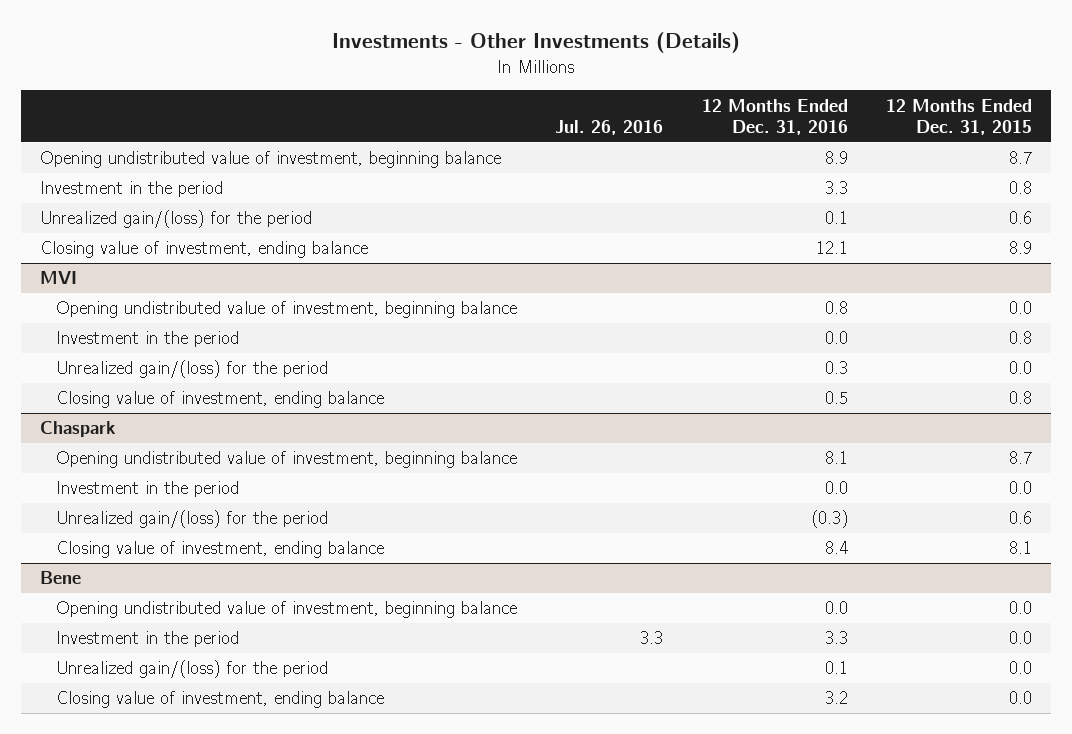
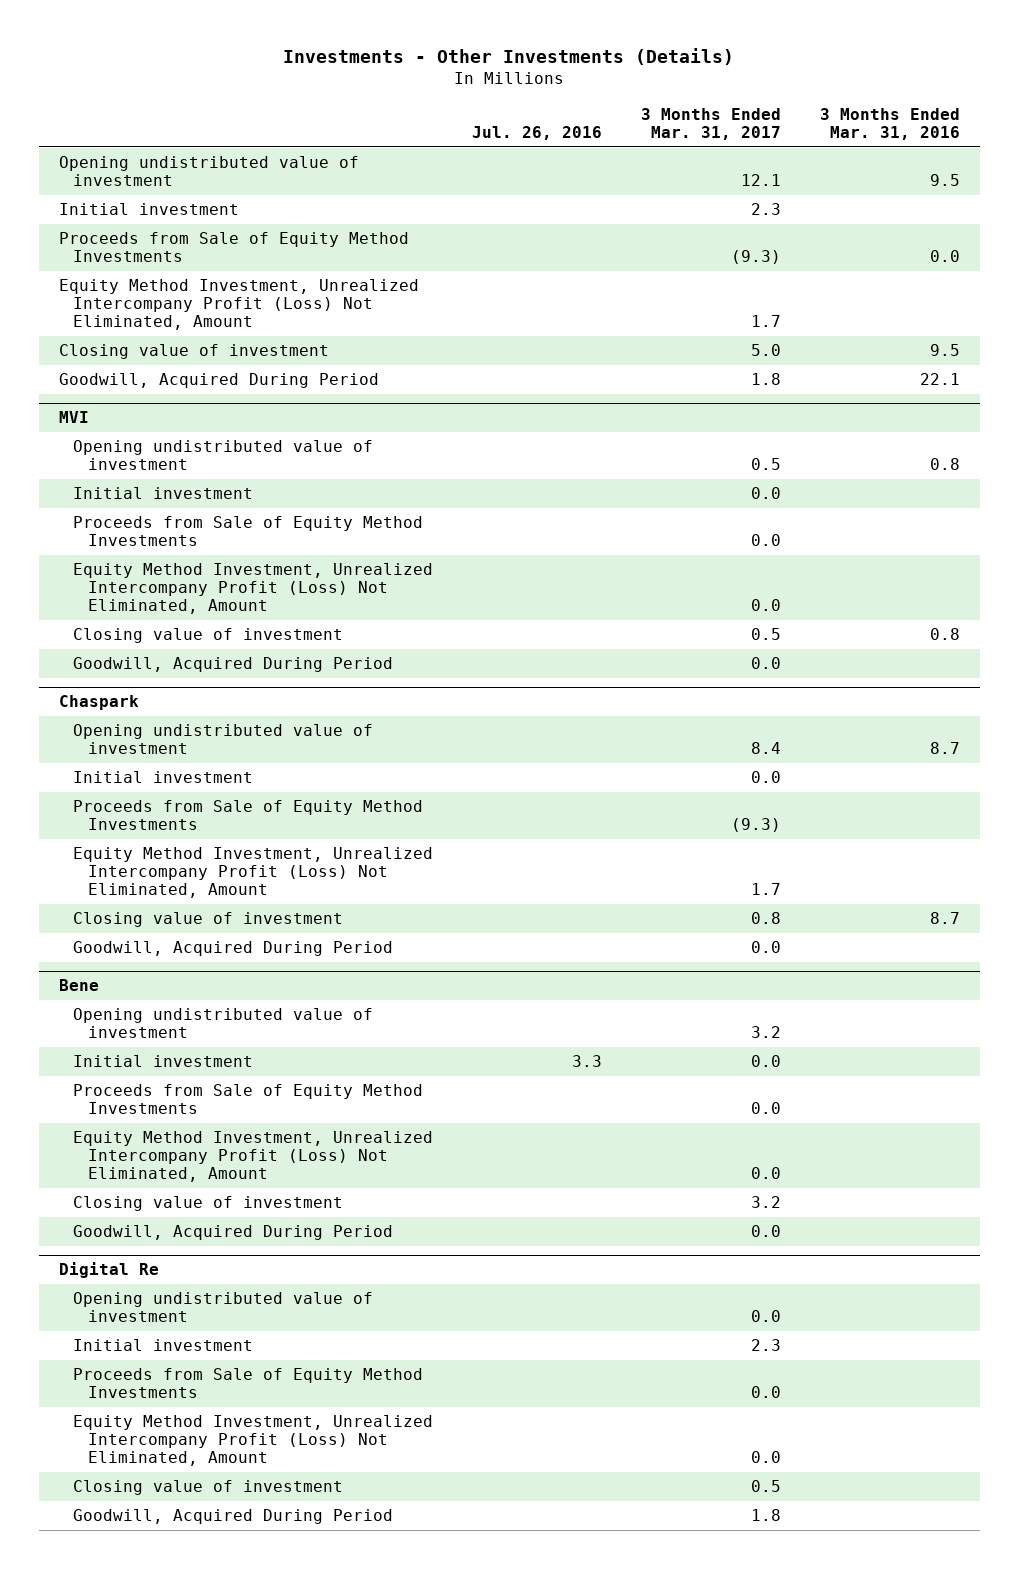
- | Jul. 26, 2016 | 12 Months Ended Dec. 31, 2016 | 12 Months Ended Dec. 31, 2015
+ | Jul. 26, 2016 | 3 Months Ended Mar. 31, 2017 | 3 Months Ended Mar. 31, 2016
- Opening undistributed value of investment, beginning balance | | 8.9 | 8.7
- Investment in the period | | 3.3 | 0.8
- Unrealized gain/(loss) for the period | | 0.1 | 0.6
- Closing value of investment, ending balance | | 12.1 | 8.9
+ Opening undistributed value of investment | | 12.1 | 9.5
+ Initial investment | | 2.3 |
+ Proceeds from Sale of Equity Method Investments | | (9.3) | 0.0
+ Equity Method Investment, Unrealized Intercompany Profit (Loss) Not Eliminated, Amount | | 1.7 |
+ Closing value of investment | | 5.0 | 9.5
+ Goodwill, Acquired During Period | | 1.8 | 22.1
@ MVI
- Opening undistributed value of investment, beginning balance | | 0.8 | 0.0
- Investment in the period | | 0.0 | 0.8
- Unrealized gain/(loss) for the period | | 0.3 | 0.0
- Closing value of investment, ending balance | | 0.5 | 0.8
+ Opening undistributed value of investment | | 0.5 | 0.8
+ Initial investment | | 0.0 |
+ Proceeds from Sale of Equity Method Investments | | 0.0 |
+ Equity Method Investment, Unrealized Intercompany Profit (Loss) Not Eliminated, Amount | | 0.0 |
+ Closing value of investment | | 0.5 | 0.8
+ Goodwill, Acquired During Period | | 0.0 |
@ Chaspark
- Opening undistributed value of investment, beginning balance | | 8.1 | 8.7
- Investment in the period | | 0.0 | 0.0
- Unrealized gain/(loss) for the period | | (0.3) | 0.6
- Closing value of investment, ending balance | | 8.4 | 8.1
+ Opening undistributed value of investment | | 8.4 | 8.7
+ Initial investment | | 0.0 |
+ Proceeds from Sale of Equity Method Investments | | (9.3) |
+ Equity Method Investment, Unrealized Intercompany Profit (Loss) Not Eliminated, Amount | | 1.7 |
+ Closing value of investment | | 0.8 | 8.7
+ Goodwill, Acquired During Period | | 0.0 |
@ Bene
- Opening undistributed value of investment, beginning balance | | 0.0 | 0.0
- Investment in the period | 3.3 | 3.3 | 0.0
- Unrealized gain/(loss) for the period | | 0.1 | 0.0
- Closing value of investment, ending balance | | 3.2 | 0.0
+ Opening undistributed value of investment | | 3.2 |
+ Initial investment | 3.3 | 0.0 |
+ Proceeds from Sale of Equity Method Investments | | 0.0 |
+ Equity Method Investment, Unrealized Intercompany Profit (Loss) Not Eliminated, Amount | | 0.0 |
+ Closing value of investment | | 3.2 |
+ Goodwill, Acquired During Period | | 0.0 |
+ Digital Re
+ Opening undistributed value of investment | | 0.0 |
+ Initial investment | | 2.3 |
+ Proceeds from Sale of Equity Method Investments | | 0.0 |
+ Equity Method Investment, Unrealized Intercompany Profit (Loss) Not Eliminated, Amount | | 0.0 |
+ Closing value of investment | | 0.5 |
+ Goodwill, Acquired During Period | | 1.8 |

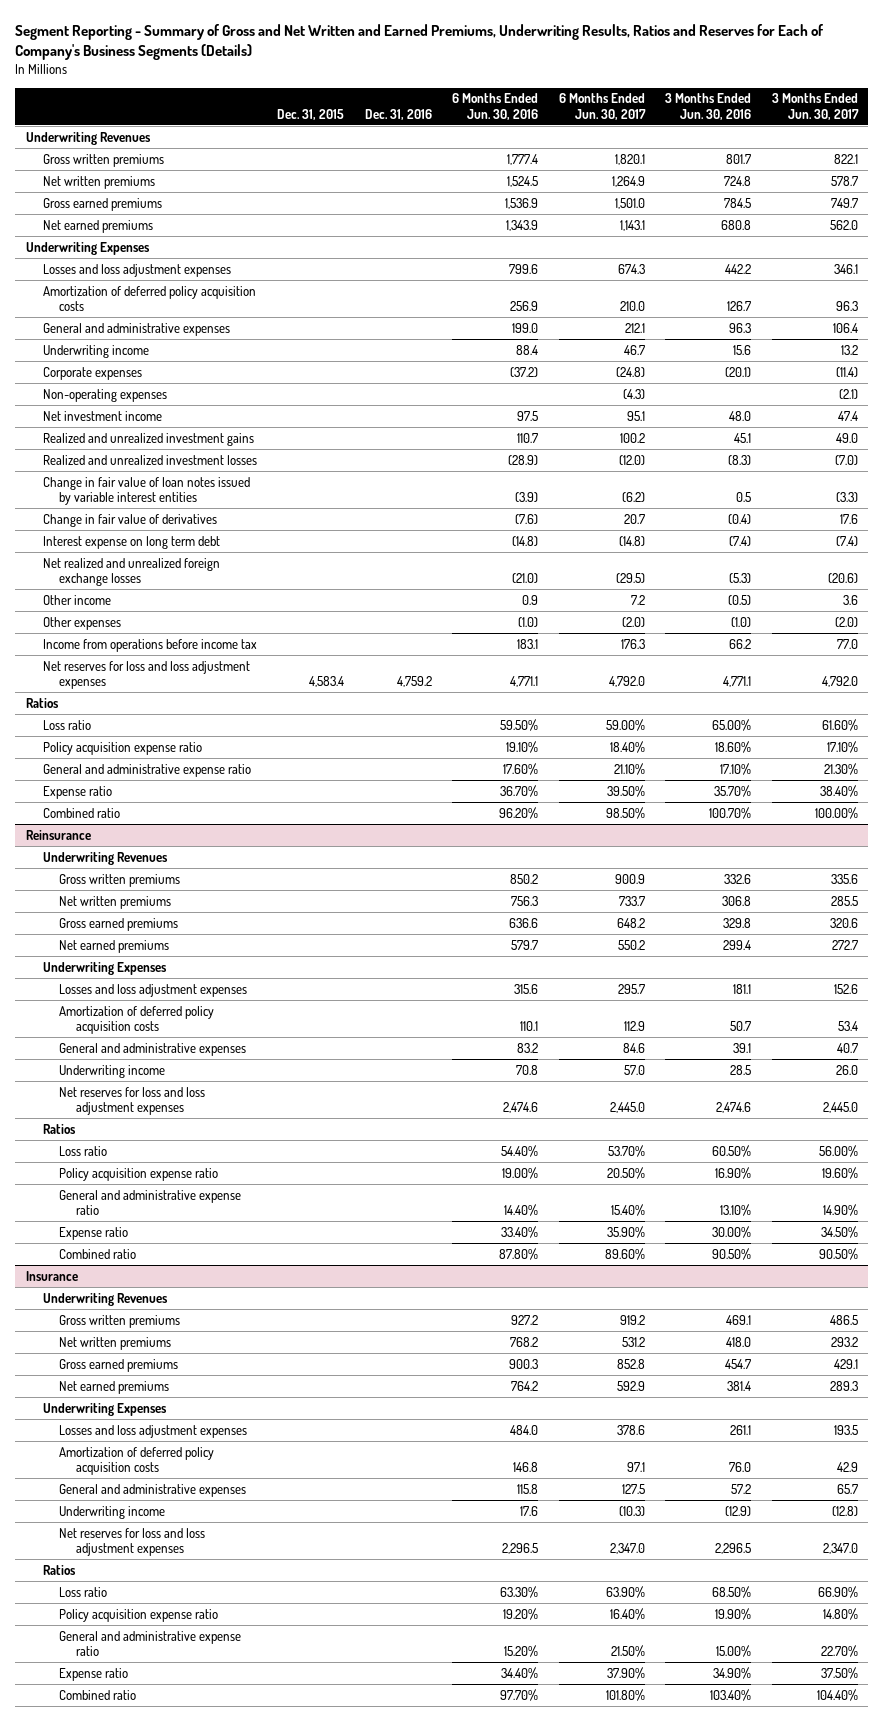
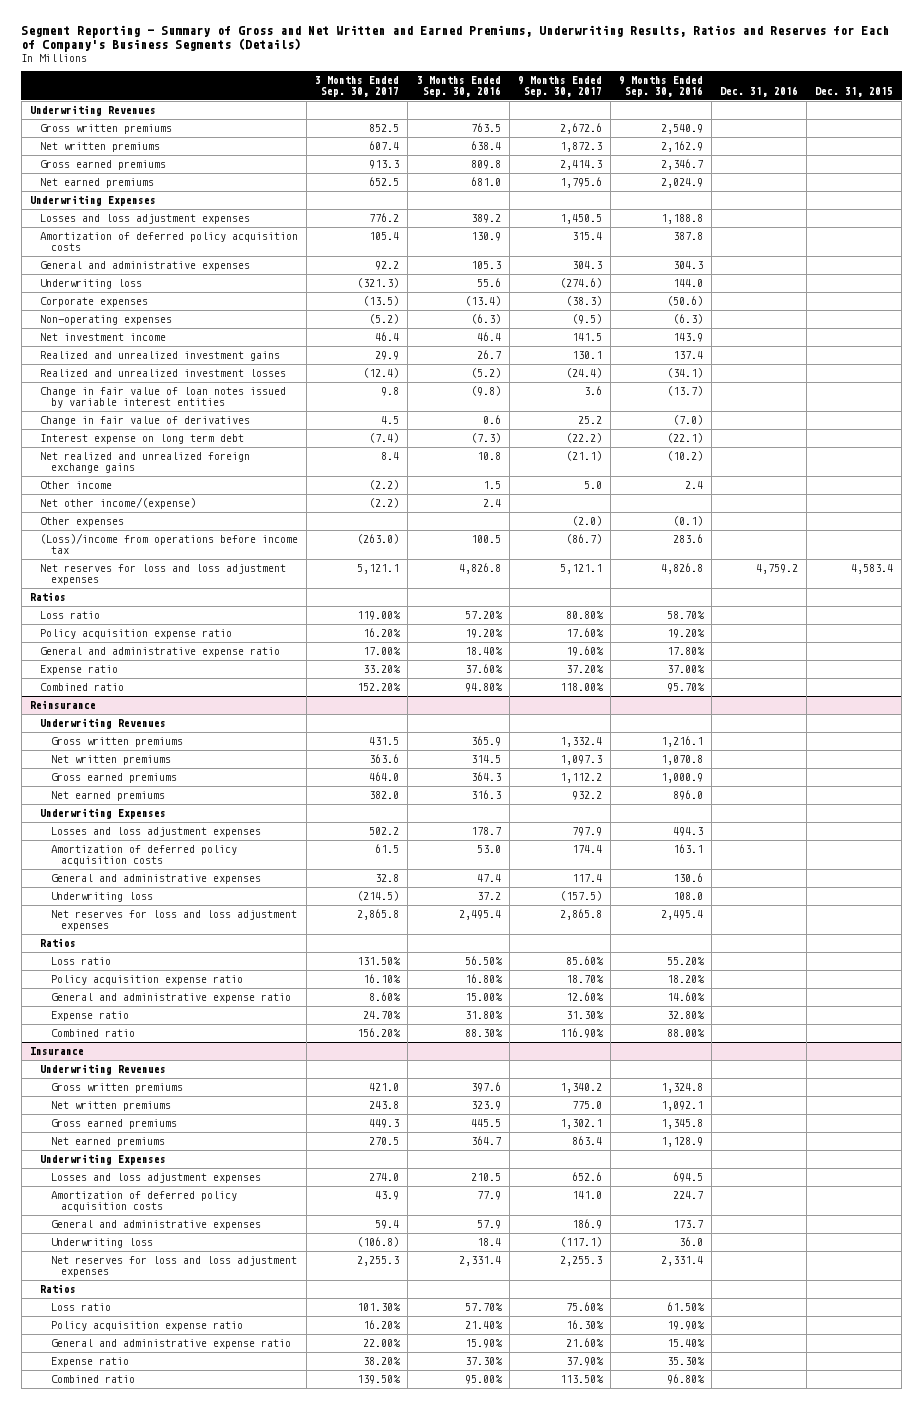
- | Dec. 31, 2015 | Dec. 31, 2016 | 6 Months Ended Jun. 30, 2016 | 6 Months Ended Jun. 30, 2017 | 3 Months Ended Jun. 30, 2016 | 3 Months Ended Jun. 30, 2017
+ | 3 Months Ended Sep. 30, 2017 | 3 Months Ended Sep. 30, 2016 | 9 Months Ended Sep. 30, 2017 | 9 Months Ended Sep. 30, 2016 | Dec. 31, 2016 | Dec. 31, 2015
- Underwriting income | | | 88.4 | 46.7 | 15.6 | 13.2
+ Underwriting loss | (321.3) | 55.6 | (274.6) | 144.0 | |
- Net realized and unrealized foreign exchange losses | | | (21.0) | (29.5) | (5.3) | (20.6)
+ Net realized and unrealized foreign exchange gains | 8.4 | 10.8 | (21.1) | (10.2) | |
+ Net other income/(expense) | (2.2) | 2.4 | | | |
- Income from operations before income tax | | | 183.1 | 176.3 | 66.2 | 77.0
+ (Loss)/income from operations before income tax | (263.0) | 100.5 | (86.7) | 283.6 | |
@ Reinsurance
- Underwriting income | | | 70.8 | 57.0 | 28.5 | 26.0
+ Underwriting loss | (214.5) | 37.2 | (157.5) | 108.0 | |
@ Insurance
- Underwriting income | | | 17.6 | (10.3) | (12.9) | (12.8)
+ Underwriting loss | (106.8) | 18.4 | (117.1) | 36.0 | |

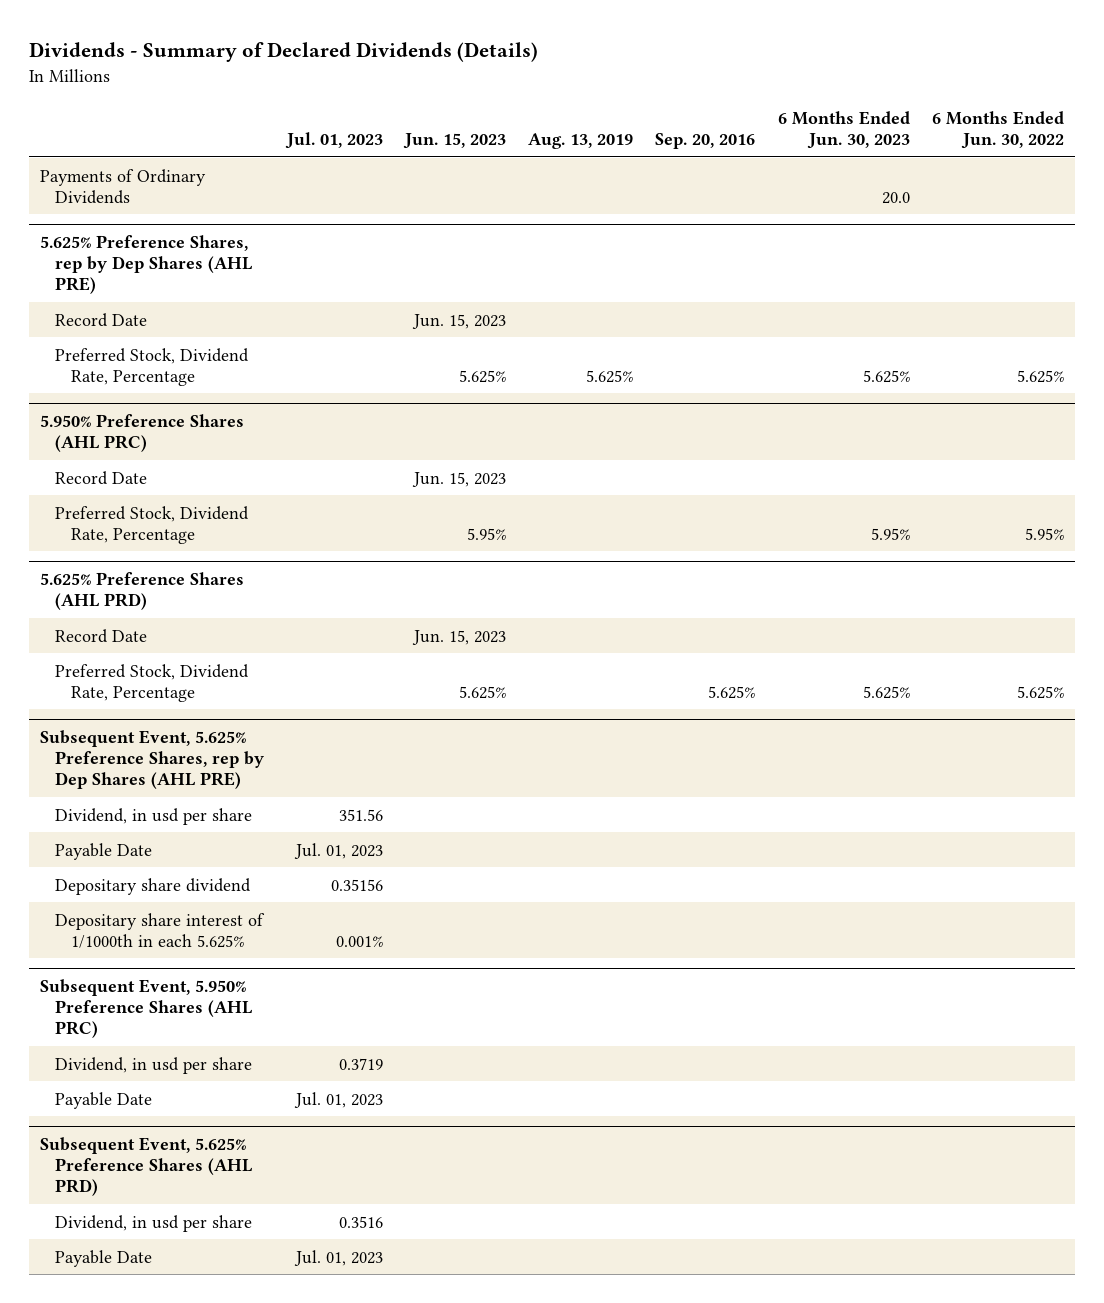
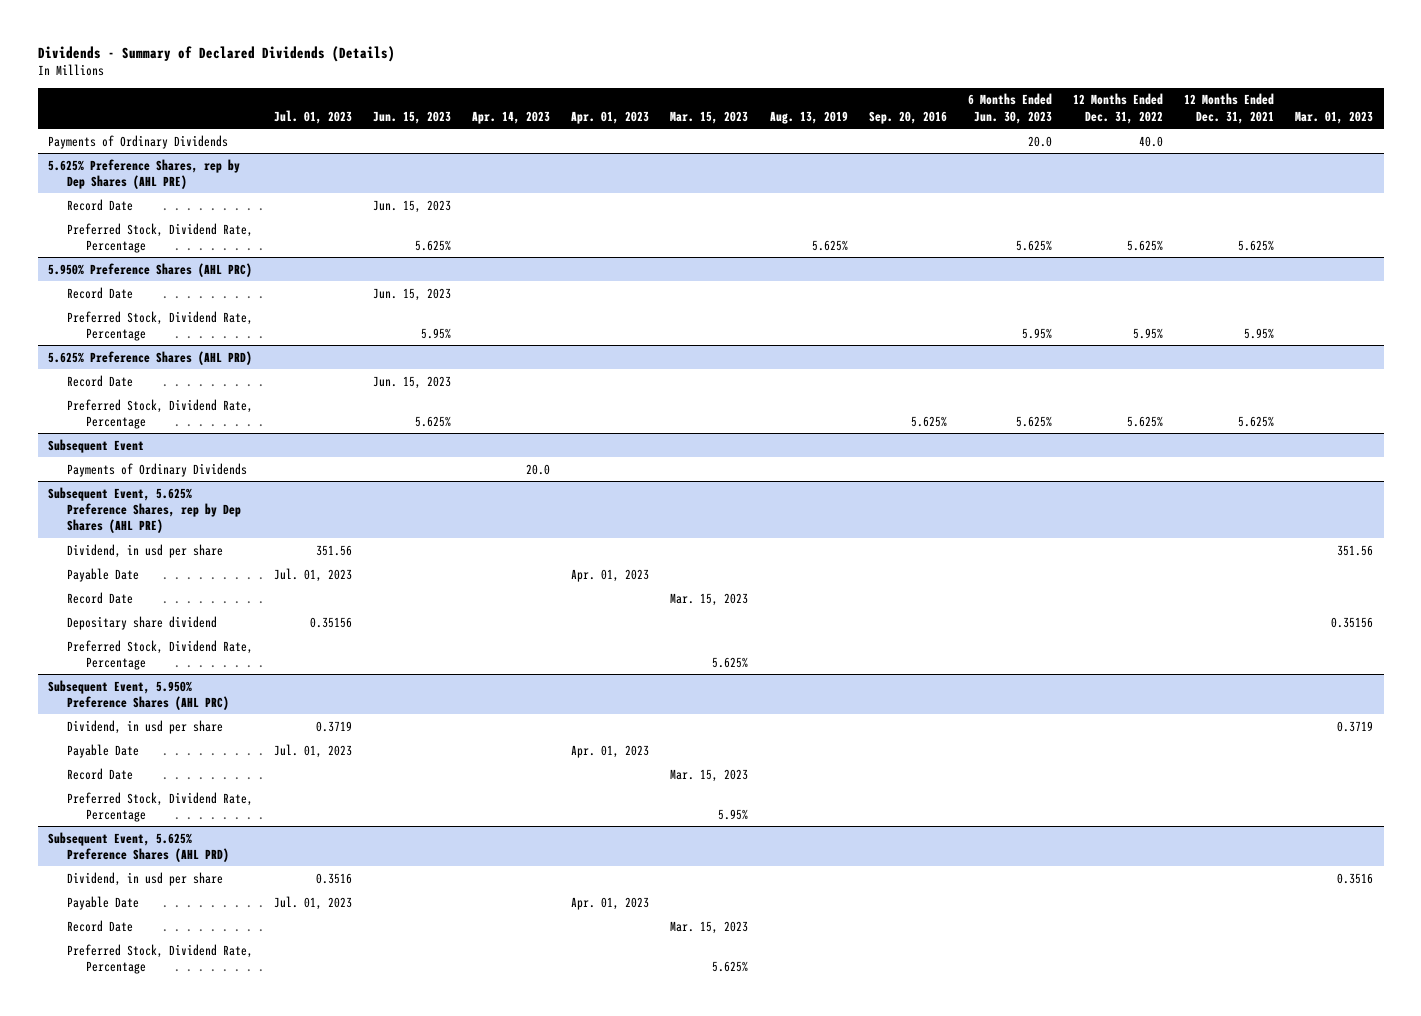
- | Jul. 01, 2023 | Jun. 15, 2023 | Aug. 13, 2019 | Sep. 20, 2016 | 6 Months Ended Jun. 30, 2023 | 6 Months Ended Jun. 30, 2022
+ | Jul. 01, 2023 | Jun. 15, 2023 | Apr. 14, 2023 | Apr. 01, 2023 | Mar. 15, 2023 | Aug. 13, 2019 | Sep. 20, 2016 | 6 Months Ended Jun. 30, 2023 | 12 Months Ended Dec. 31, 2022 | 12 Months Ended Dec. 31, 2021 | Mar. 01, 2023
+ Subsequent Event
+ Payments of Ordinary Dividends | | | 20.0 | | | | | | | |
@ Subsequent Event, 5.625% Preference Shares, rep by Dep Shares (AHL PRE)
+ Record Date | | | | | Mar. 15, 2023 | | | | | |
- Depositary share interest of 1/1000th in each 5.625% | 0.001% | | | | |
+ Preferred Stock, Dividend Rate, Percentage | | | | | 5.625% | | | | | |
@ Subsequent Event, 5.950% Preference Shares (AHL PRC)
+ Record Date | | | | | Mar. 15, 2023 | | | | | |
+ Preferred Stock, Dividend Rate, Percentage | | | | | 5.95% | | | | | |
@ Subsequent Event, 5.625% Preference Shares (AHL PRD)
+ Record Date | | | | | Mar. 15, 2023 | | | | | |
+ Preferred Stock, Dividend Rate, Percentage | | | | | 5.625% | | | | | |

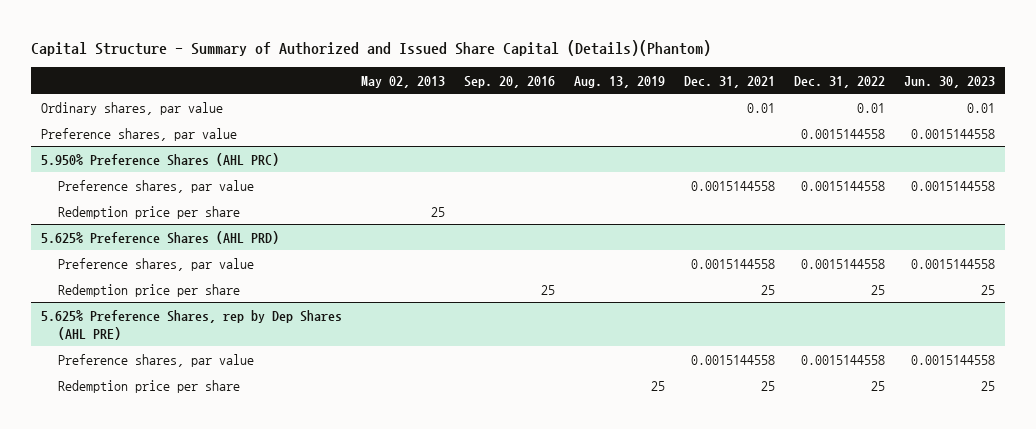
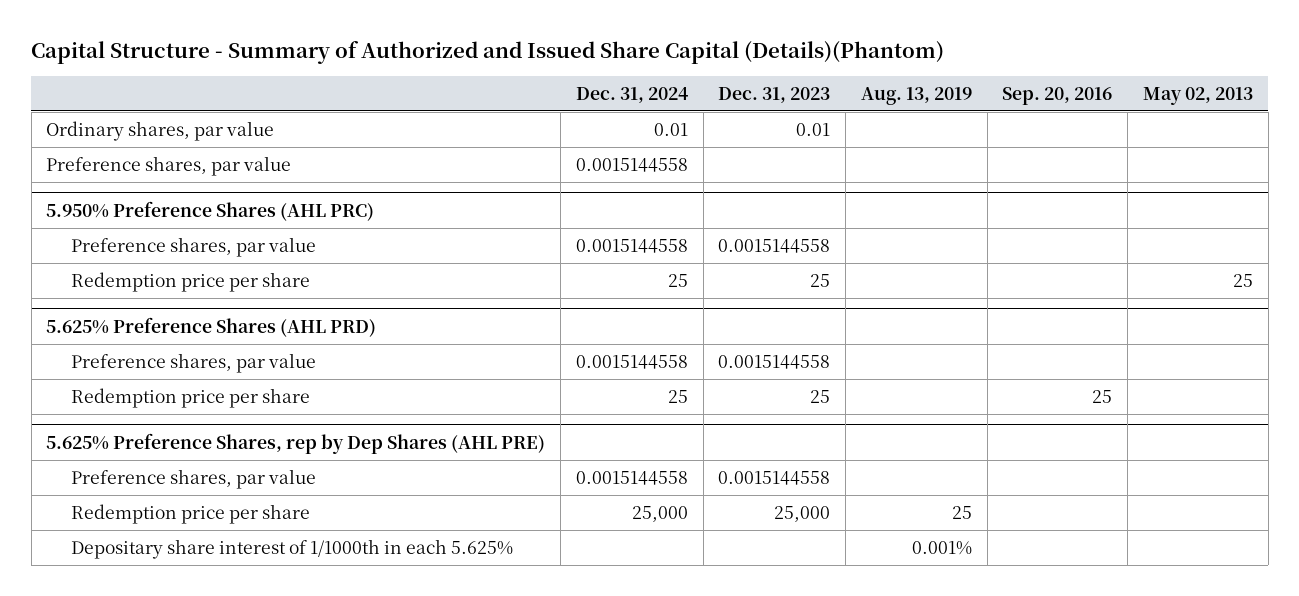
- | May 02, 2013 | Sep. 20, 2016 | Aug. 13, 2019 | Dec. 31, 2021 | Dec. 31, 2022 | Jun. 30, 2023
+ | Dec. 31, 2024 | Dec. 31, 2023 | Aug. 13, 2019 | Sep. 20, 2016 | May 02, 2013
@ 5.625% Preference Shares, rep by Dep Shares (AHL PRE)
+ Depositary share interest of 1/1000th in each 5.625% | | | 0.001% | |

